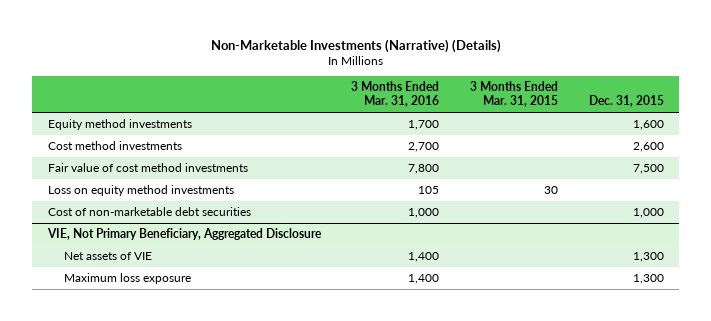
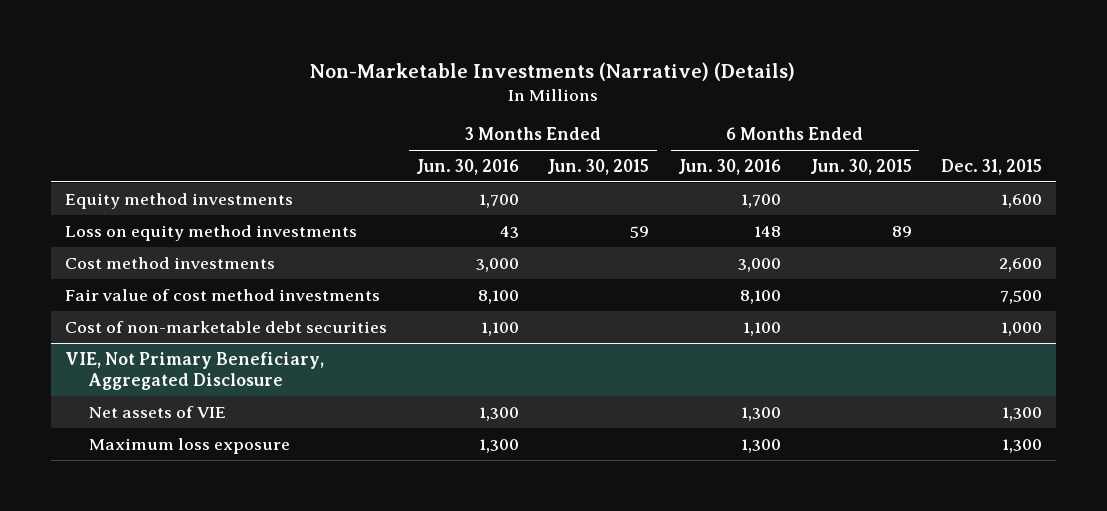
- | 3 Months Ended Mar. 31, 2016 | 3 Months Ended Mar. 31, 2015 | Dec. 31, 2015
+ | 3 Months Ended Jun. 30, 2016 | 3 Months Ended Jun. 30, 2015 | 6 Months Ended Jun. 30, 2016 | 6 Months Ended Jun. 30, 2015 | Dec. 31, 2015
moved up: Loss on equity method investments | 43 | 59 | 148 | 89 |

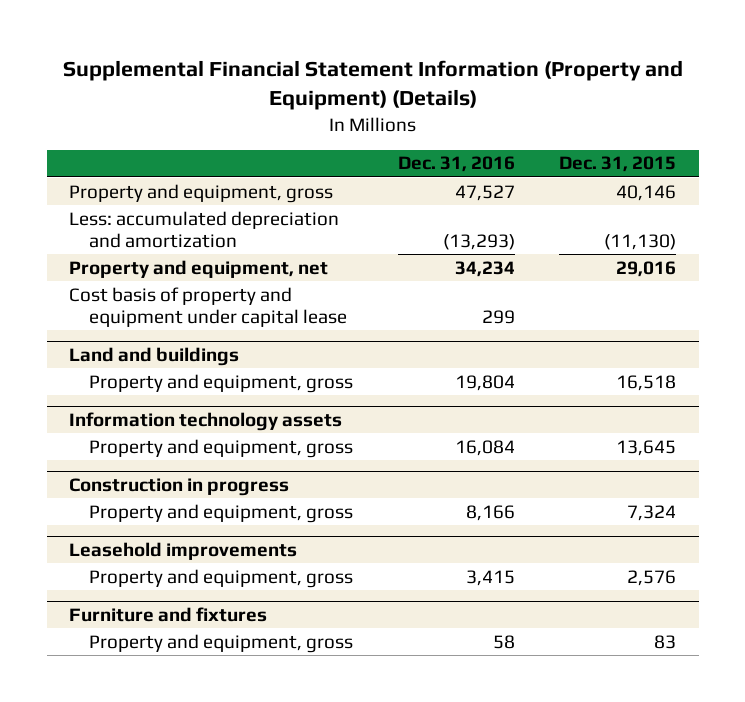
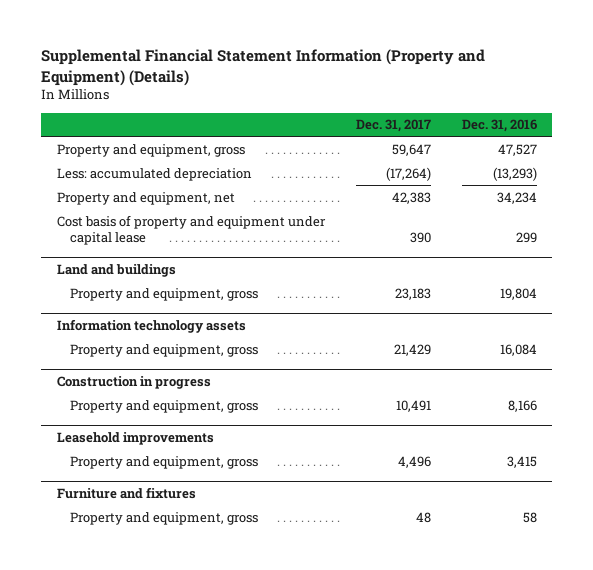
- | Dec. 31, 2016 | Dec. 31, 2015
+ | Dec. 31, 2017 | Dec. 31, 2016
- Less: accumulated depreciation and amortization | (13,293) | (11,130)
+ Less: accumulated depreciation | (17,264) | (13,293)

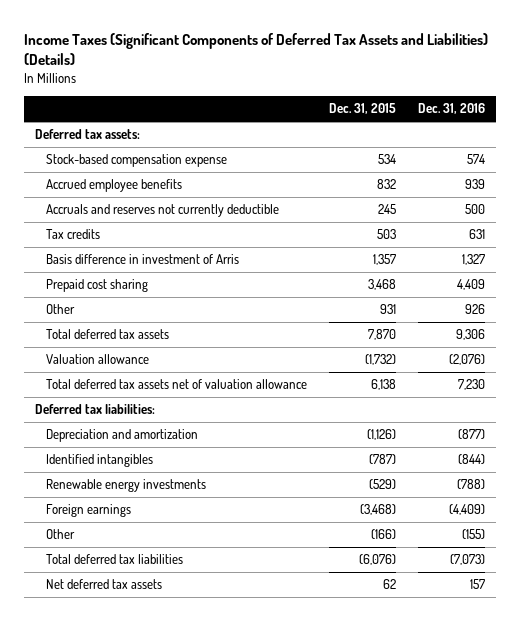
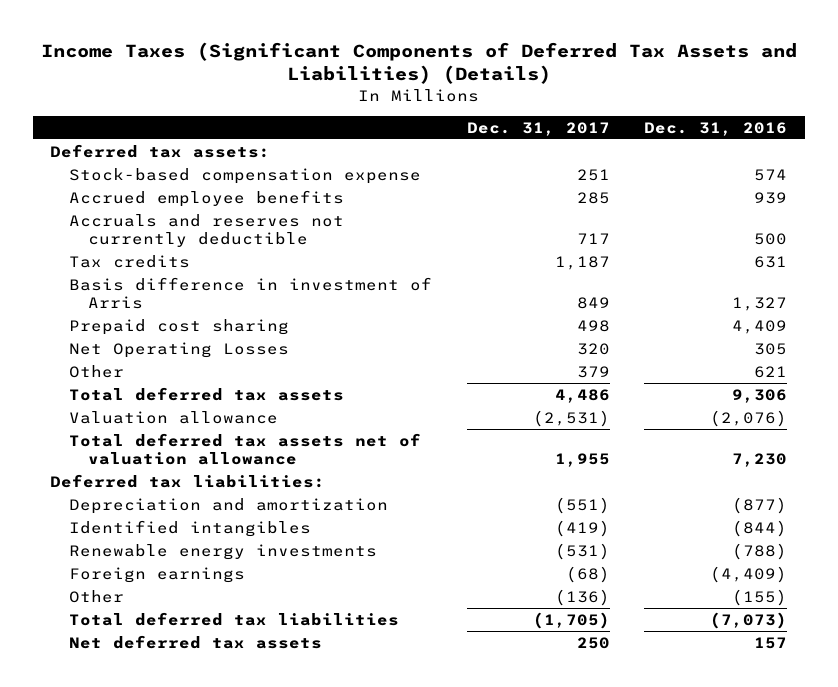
- | Dec. 31, 2015 | Dec. 31, 2016
+ | Dec. 31, 2017 | Dec. 31, 2016
- Other | 931 | 926
+ Net Operating Losses | 320 | 305
+ Other | 379 | 621

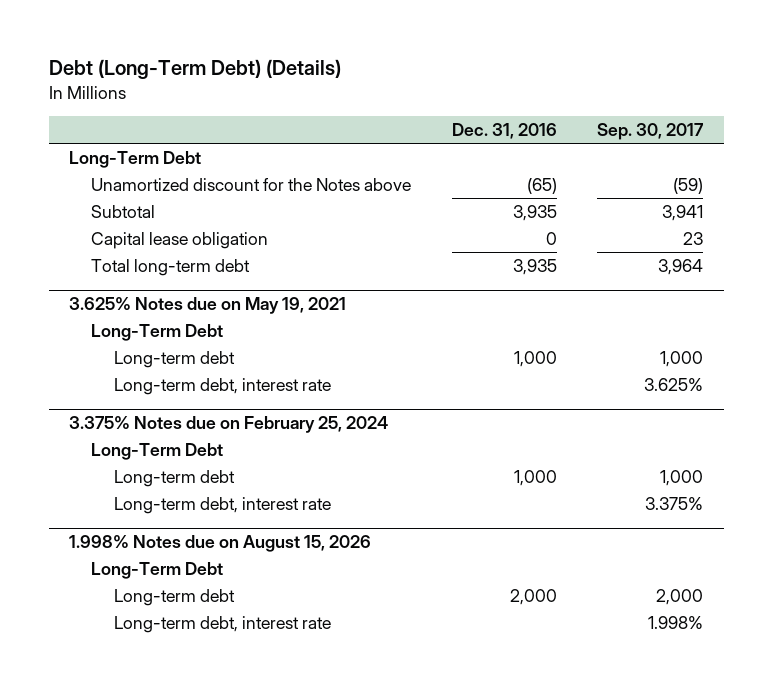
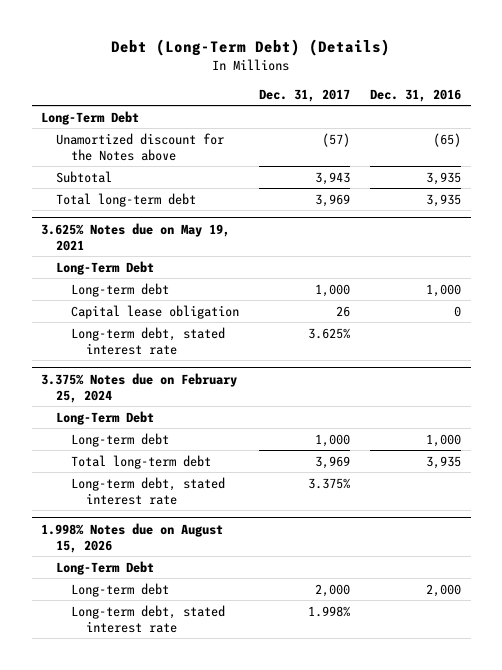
- | Dec. 31, 2016 | Sep. 30, 2017
+ | Dec. 31, 2017 | Dec. 31, 2016
- Capital lease obligation | 0 | 23
@ 3.625% Notes due on May 19, 2021
- Long-term debt, interest rate | | 3.625%
+ Capital lease obligation | 26 | 0
+ Long-term debt, stated interest rate | 3.625% |
@ 3.375% Notes due on February 25, 2024
- Long-term debt, interest rate | | 3.375%
+ Total long-term debt | 3,969 | 3,935
+ Long-term debt, stated interest rate | 3.375% |
@ 1.998% Notes due on August 15, 2026
- Long-term debt, interest rate | | 1.998%
+ Long-term debt, stated interest rate | 1.998% |

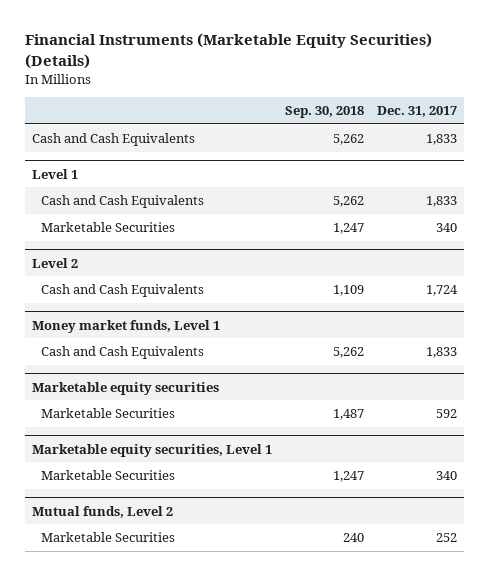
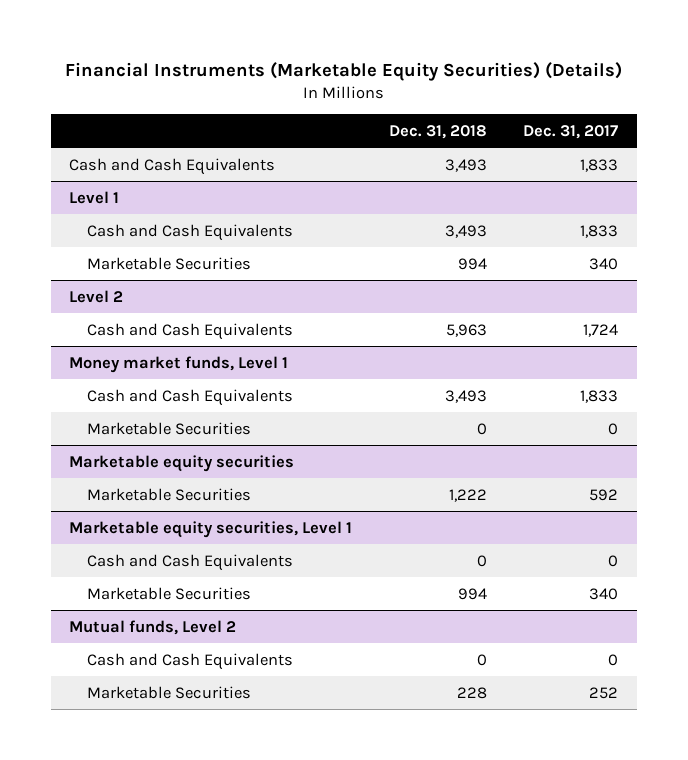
- | Sep. 30, 2018 | Dec. 31, 2017
+ | Dec. 31, 2018 | Dec. 31, 2017
@ Money market funds, Level 1
+ Marketable Securities | 0 | 0
@ Marketable equity securities, Level 1
+ Cash and Cash Equivalents | 0 | 0
@ Mutual funds, Level 2
+ Cash and Cash Equivalents | 0 | 0

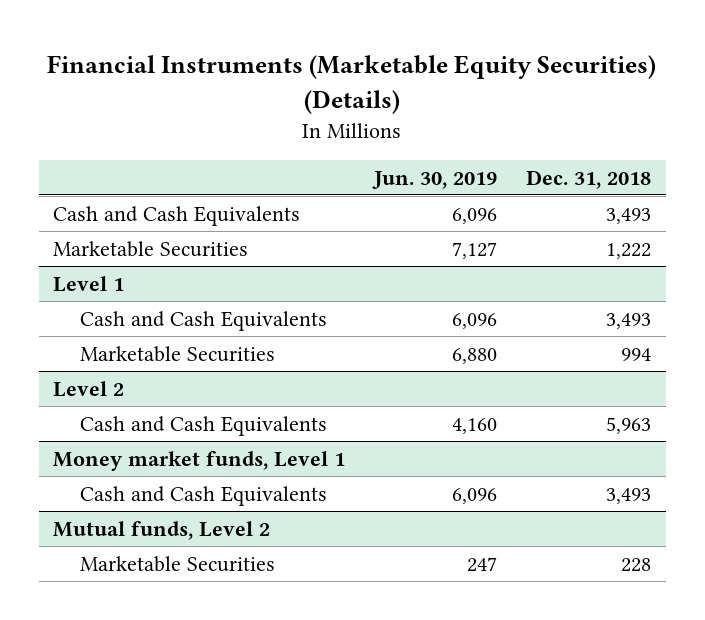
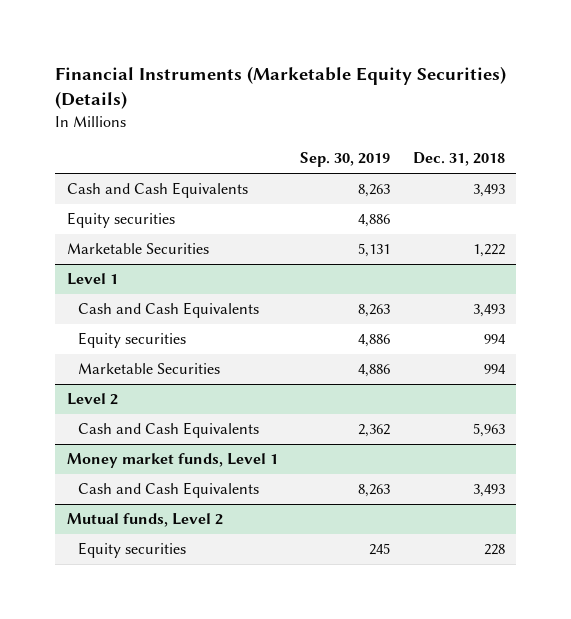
- | Jun. 30, 2019 | Dec. 31, 2018
+ | Sep. 30, 2019 | Dec. 31, 2018
+ Equity securities | 4,886 |
@ Level 1
+ Equity securities | 4,886 | 994
@ Mutual funds, Level 2
- Marketable Securities | 247 | 228
+ Equity securities | 245 | 228

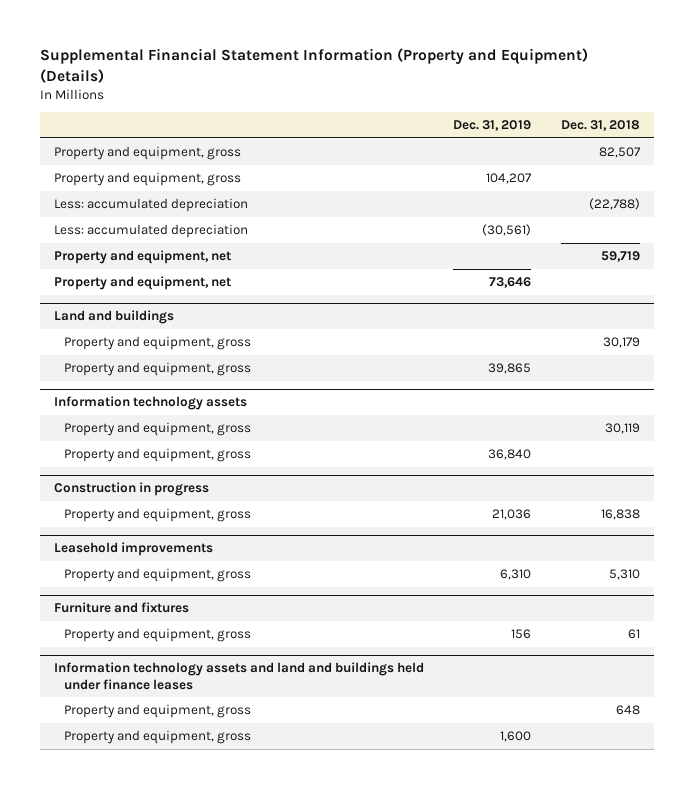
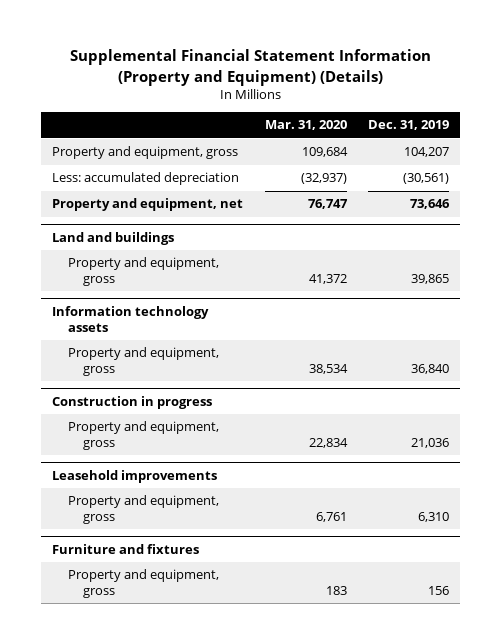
- | Dec. 31, 2019 | Dec. 31, 2018
+ | Mar. 31, 2020 | Dec. 31, 2019
- Property and equipment, gross | | 82,507
- Less: accumulated depreciation | | (22,788)
- Property and equipment, net | | 59,719
@ Land and buildings
- Property and equipment, gross | | 30,179
@ Information technology assets
- Property and equipment, gross | | 30,119
- Information technology assets and land and buildings held under finance leases
- Property and equipment, gross | | 648
- Property and equipment, gross | 1,600 |

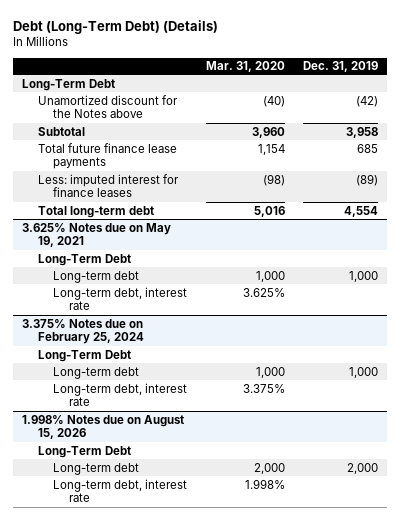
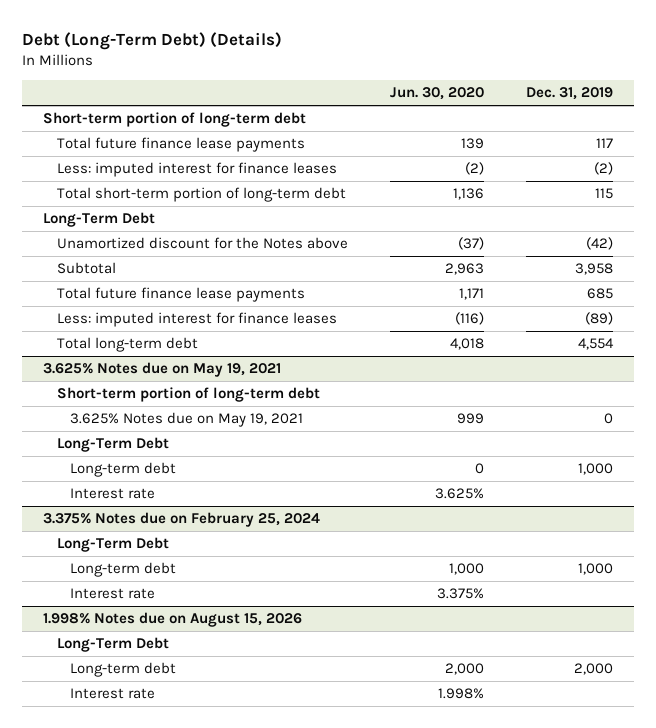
- | Mar. 31, 2020 | Dec. 31, 2019
+ | Jun. 30, 2020 | Dec. 31, 2019
+ Short-term portion of long-term debt
+ Total future finance lease payments | 139 | 117
+ Less: imputed interest for finance leases | (2) | (2)
+ Total short-term portion of long-term debt | 1,136 | 115
@ 3.625% Notes due on May 19, 2021
+ Short-term portion of long-term debt
+ 3.625% Notes due on May 19, 2021 | 999 | 0
- Long-term debt, interest rate | 3.625% |
+ Interest rate | 3.625% |
@ 3.375% Notes due on February 25, 2024
- Long-term debt, interest rate | 3.375% |
+ Interest rate | 3.375% |
@ 1.998% Notes due on August 15, 2026
- Long-term debt, interest rate | 1.998% |
+ Interest rate | 1.998% |

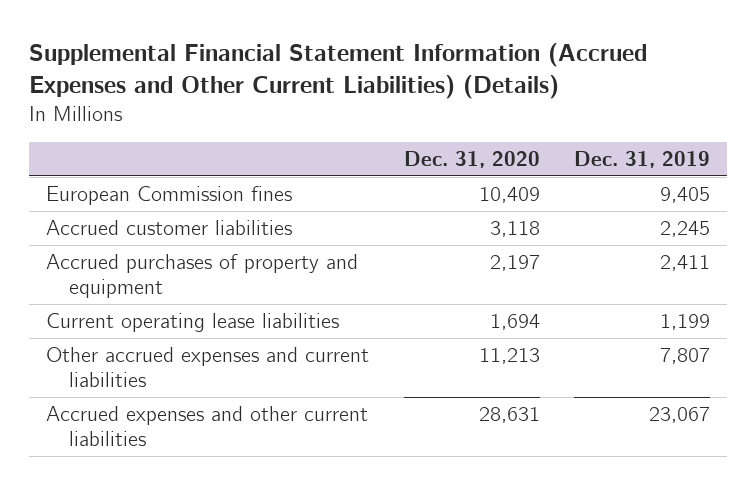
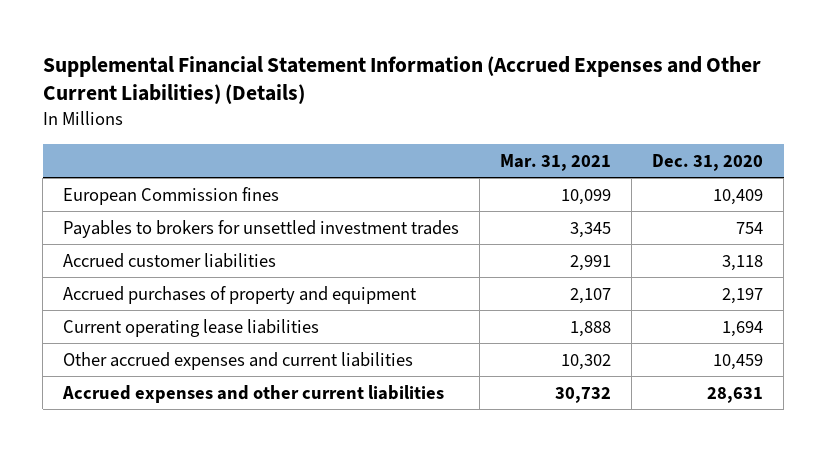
- | Dec. 31, 2020 | Dec. 31, 2019
+ | Mar. 31, 2021 | Dec. 31, 2020
+ Payables to brokers for unsettled investment trades | 3,345 | 754
- Other accrued expenses and current liabilities | 11,213 | 7,807
+ Other accrued expenses and current liabilities | 10,302 | 10,459

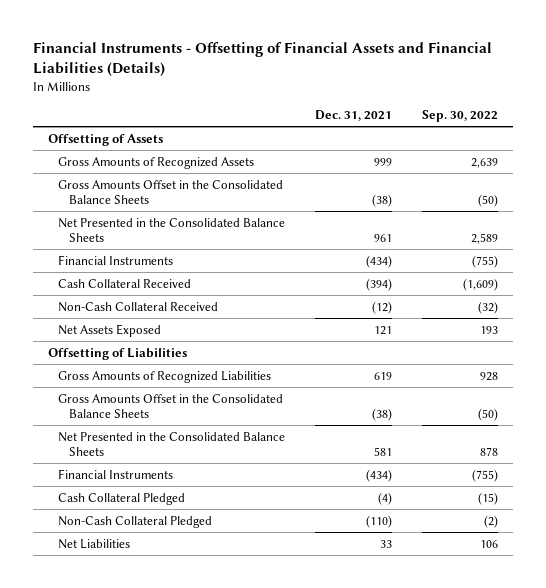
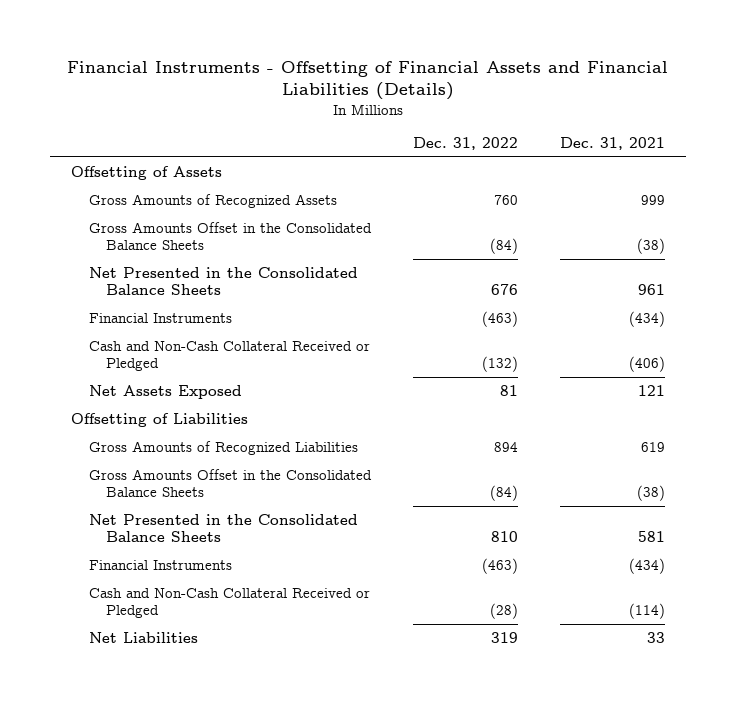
- | Dec. 31, 2021 | Sep. 30, 2022
+ | Dec. 31, 2022 | Dec. 31, 2021
- Cash Collateral Received | (394) | (1,609)
- Non-Cash Collateral Received | (12) | (32)
+ Cash and Non-Cash Collateral Received or Pledged | (132) | (406)
- Cash Collateral Pledged | (4) | (15)
- Non-Cash Collateral Pledged | (110) | (2)
+ Cash and Non-Cash Collateral Received or Pledged | (28) | (114)

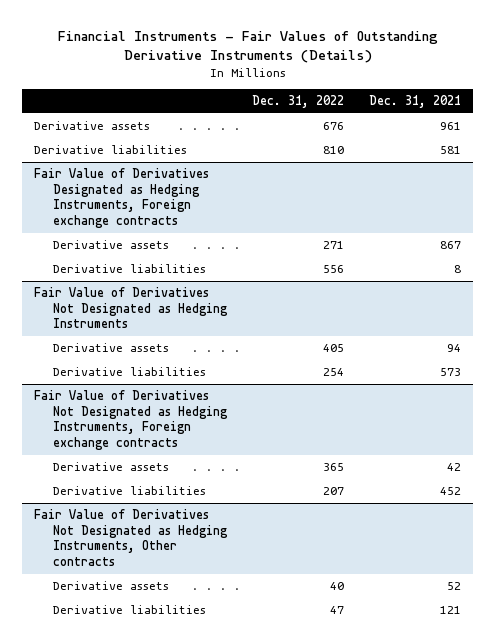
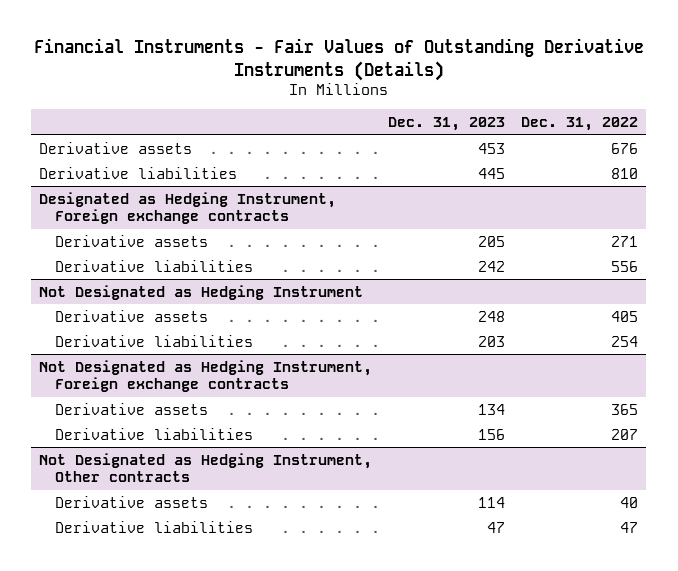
- | Dec. 31, 2022 | Dec. 31, 2021
+ | Dec. 31, 2023 | Dec. 31, 2022
- Fair Value of Derivatives Designated as Hedging Instruments, Foreign exchange contracts
+ Designated as Hedging Instrument, Foreign exchange contracts
- Fair Value of Derivatives Not Designated as Hedging Instruments
+ Not Designated as Hedging Instrument
- Fair Value of Derivatives Not Designated as Hedging Instruments, Foreign exchange contracts
+ Not Designated as Hedging Instrument, Foreign exchange contracts
- Fair Value of Derivatives Not Designated as Hedging Instruments, Other contracts
+ Not Designated as Hedging Instrument, Other contracts

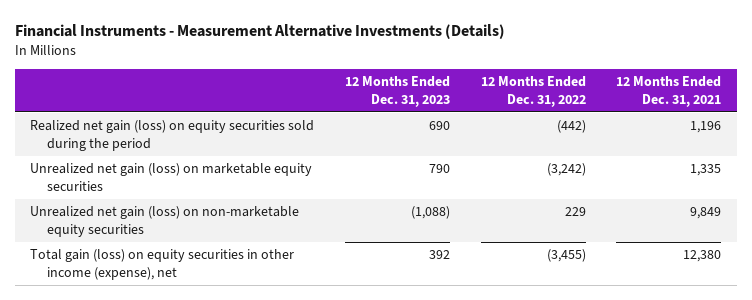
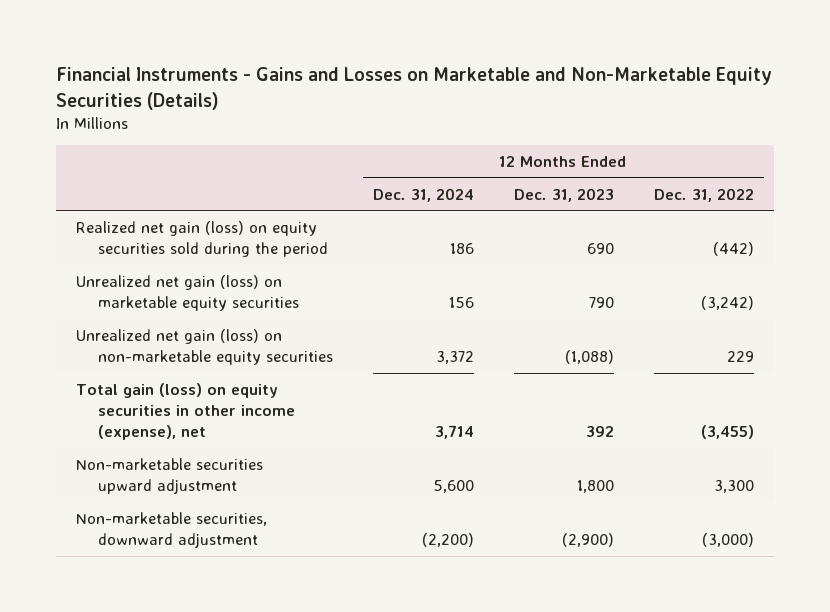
- Financial Instruments - Measurement Alternative Investments (Details)
+ Financial Instruments - Gains and Losses on Marketable and Non-Marketable Equity Securities (Details)
- | 12 Months Ended Dec. 31, 2023 | 12 Months Ended Dec. 31, 2022 | 12 Months Ended Dec. 31, 2021
+ | 12 Months Ended Dec. 31, 2024 | 12 Months Ended Dec. 31, 2023 | 12 Months Ended Dec. 31, 2022
+ Non-marketable securities upward adjustment | 5,600 | 1,800 | 3,300
+ Non-marketable securities, downward adjustment | (2,200) | (2,900) | (3,000)

